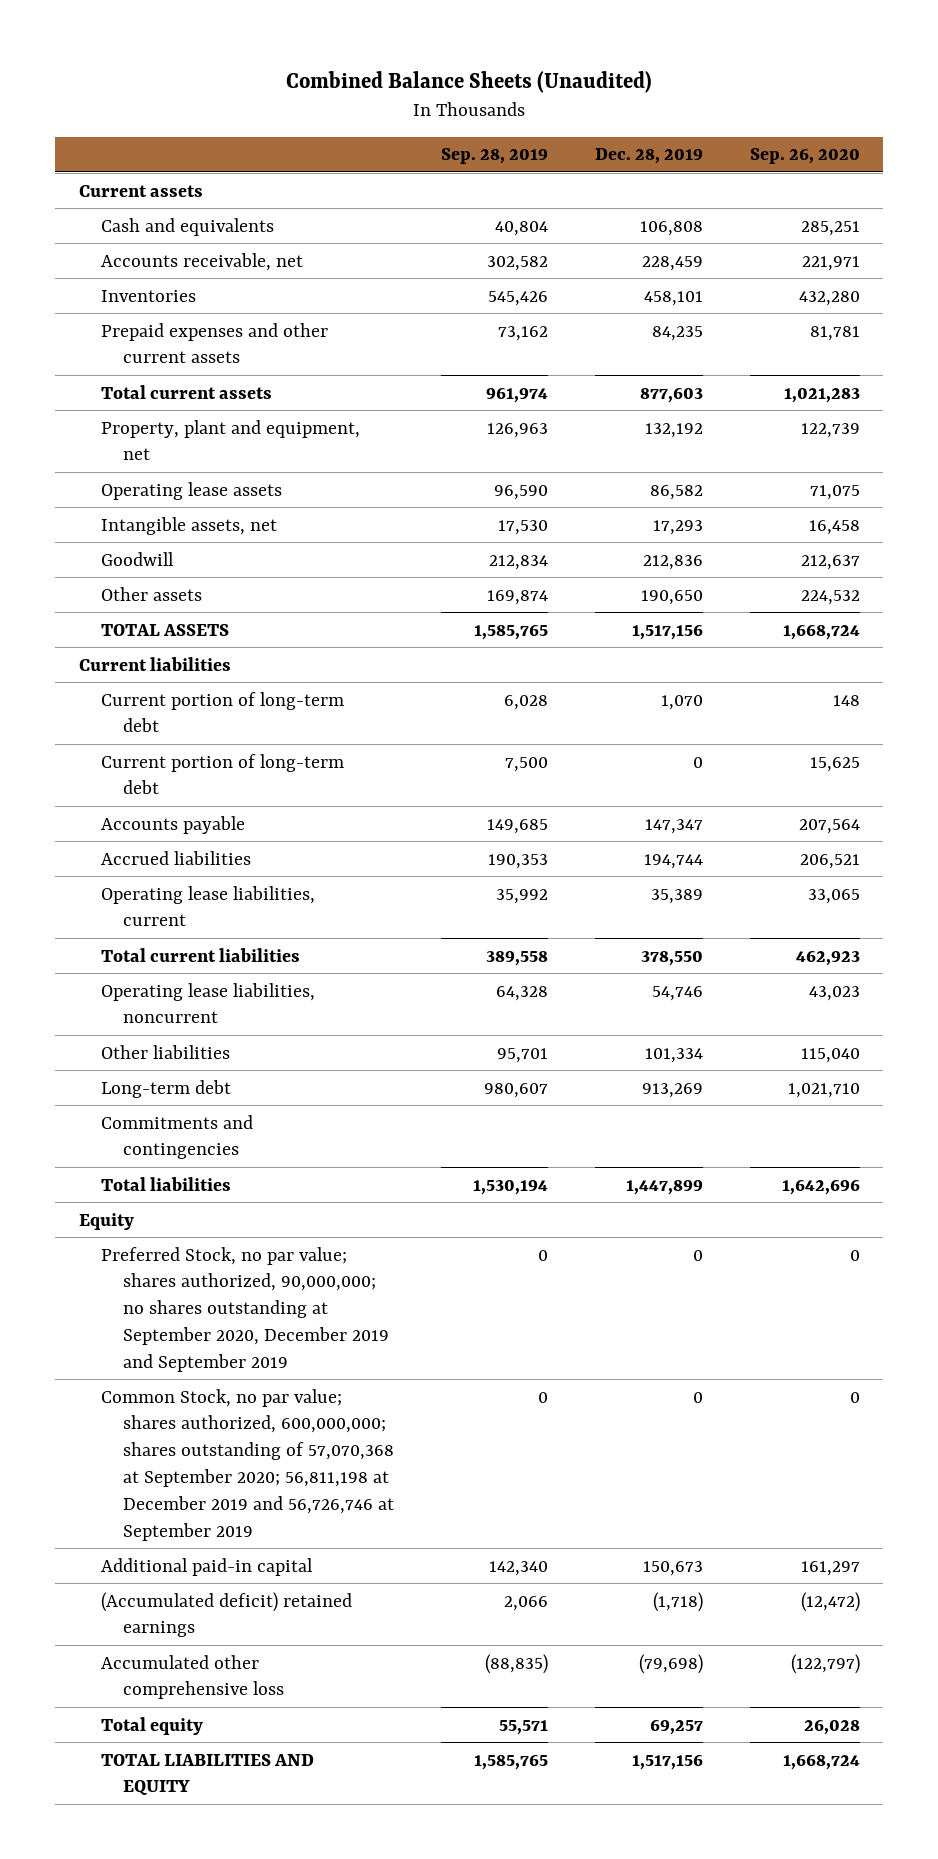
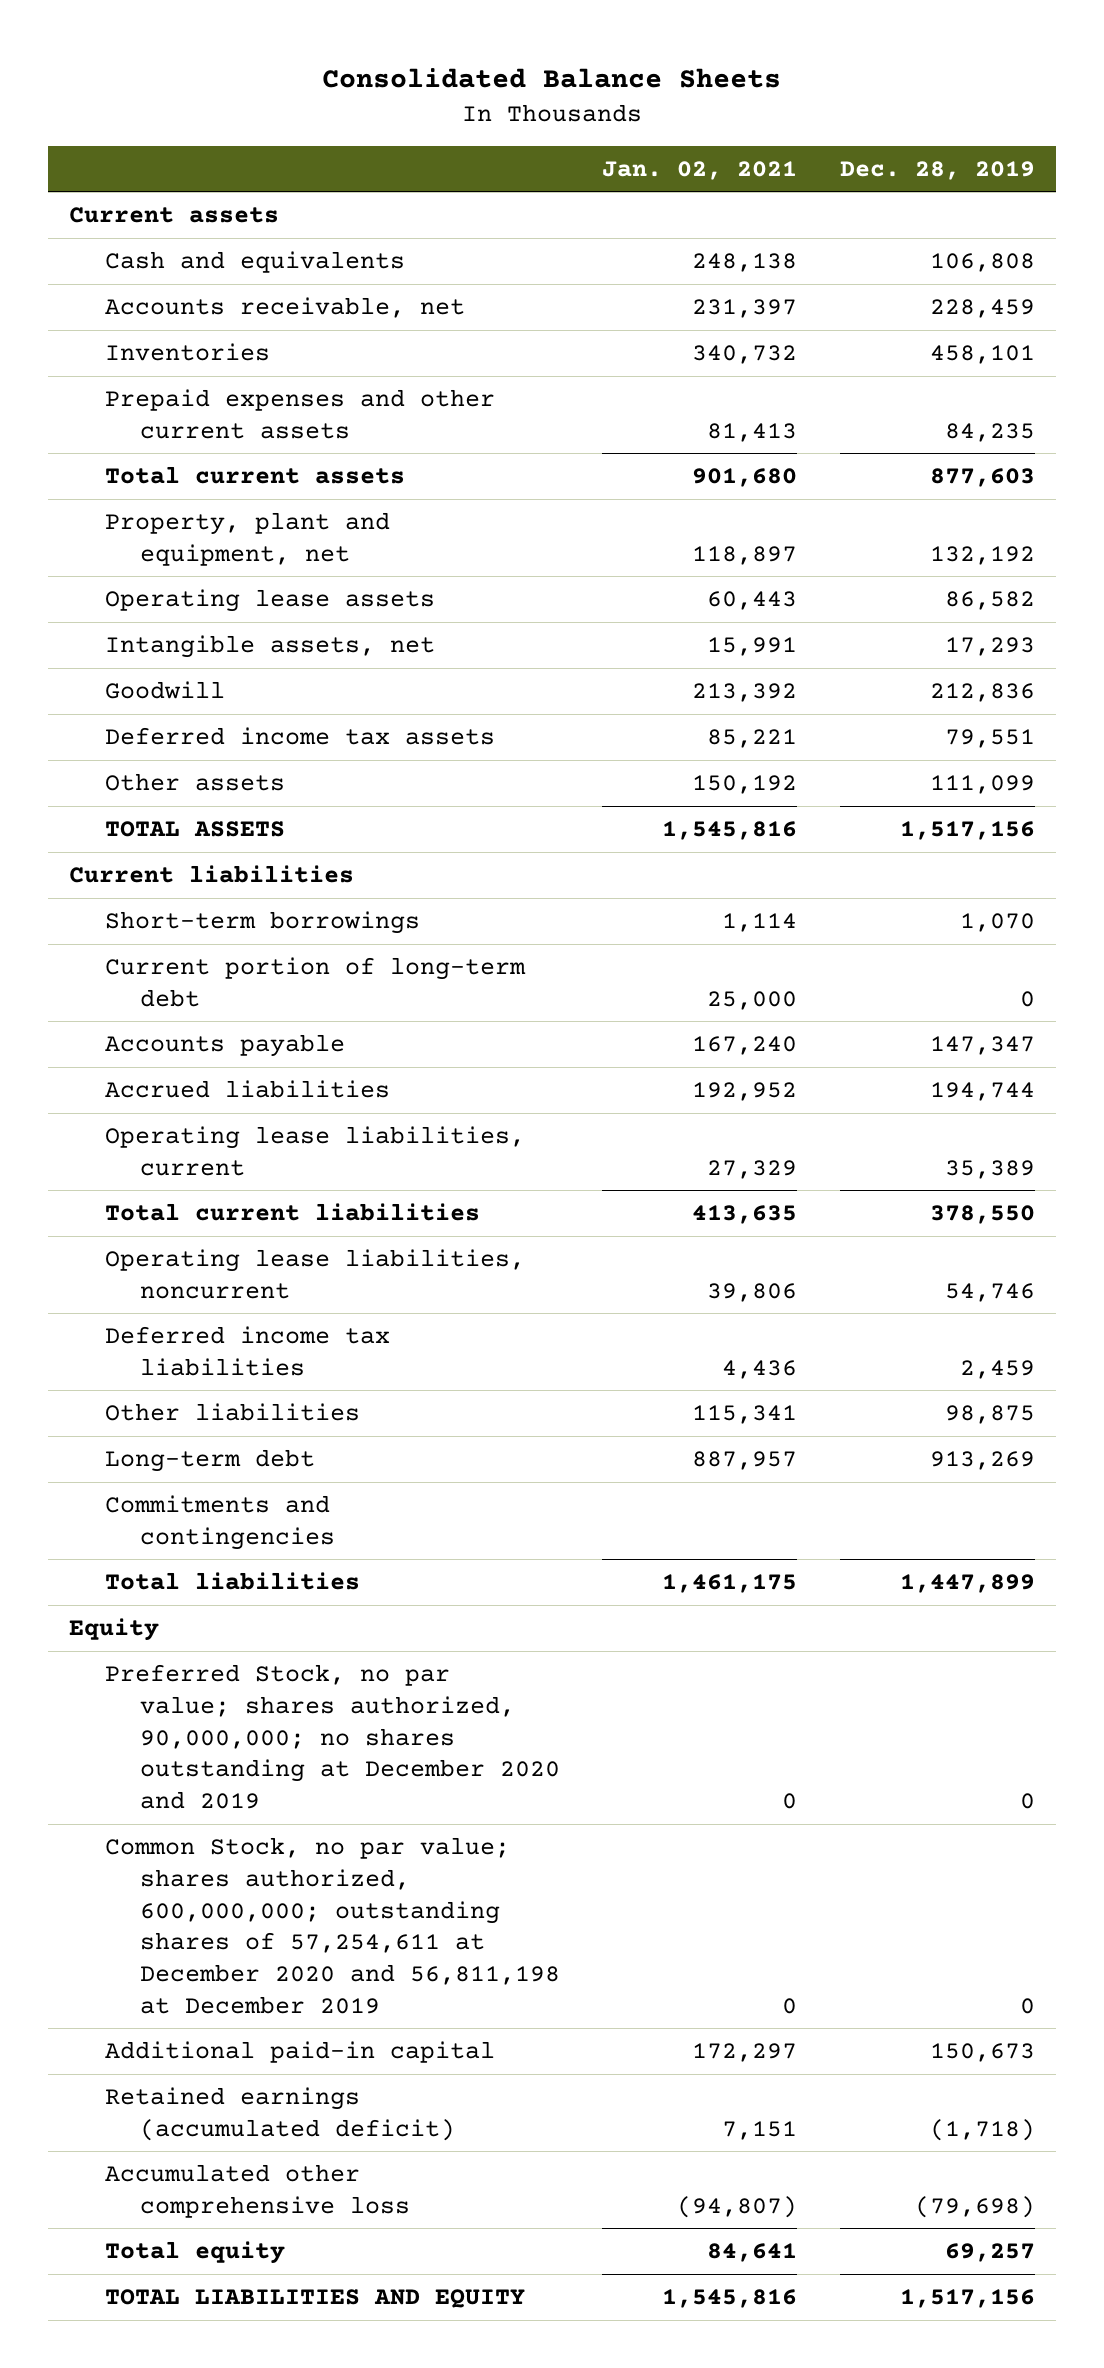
- Combined Balance Sheets (Unaudited)
+ Consolidated Balance Sheets
- | Sep. 28, 2019 | Dec. 28, 2019 | Sep. 26, 2020
+ | Jan. 02, 2021 | Dec. 28, 2019
- Other assets | 169,874 | 190,650 | 224,532
+ Deferred income tax assets | 85,221 | 79,551
+ Other assets | 150,192 | 111,099
- Current portion of long-term debt | 6,028 | 1,070 | 148
+ Short-term borrowings | 1,114 | 1,070
- Other liabilities | 95,701 | 101,334 | 115,040
+ Deferred income tax liabilities | 4,436 | 2,459
+ Other liabilities | 115,341 | 98,875
- Preferred Stock, no par value; shares authorized, 90,000,000; no shares outstanding at September 2020, December 2019 and September 2019 | 0 | 0 | 0
- Common Stock, no par value; shares authorized, 600,000,000; shares outstanding of 57,070,368 at September 2020; 56,811,198 at December 2019 and 56,726,746 at September 2019 | 0 | 0 | 0
+ Preferred Stock, no par value; shares authorized, 90,000,000; no shares outstanding at December 2020 and 2019 | 0 | 0
+ Common Stock, no par value; shares authorized, 600,000,000; outstanding shares of 57,254,611 at December 2020 and 56,811,198 at December 2019 | 0 | 0
- (Accumulated deficit) retained earnings | 2,066 | (1,718) | (12,472)
+ Retained earnings (accumulated deficit) | 7,151 | (1,718)

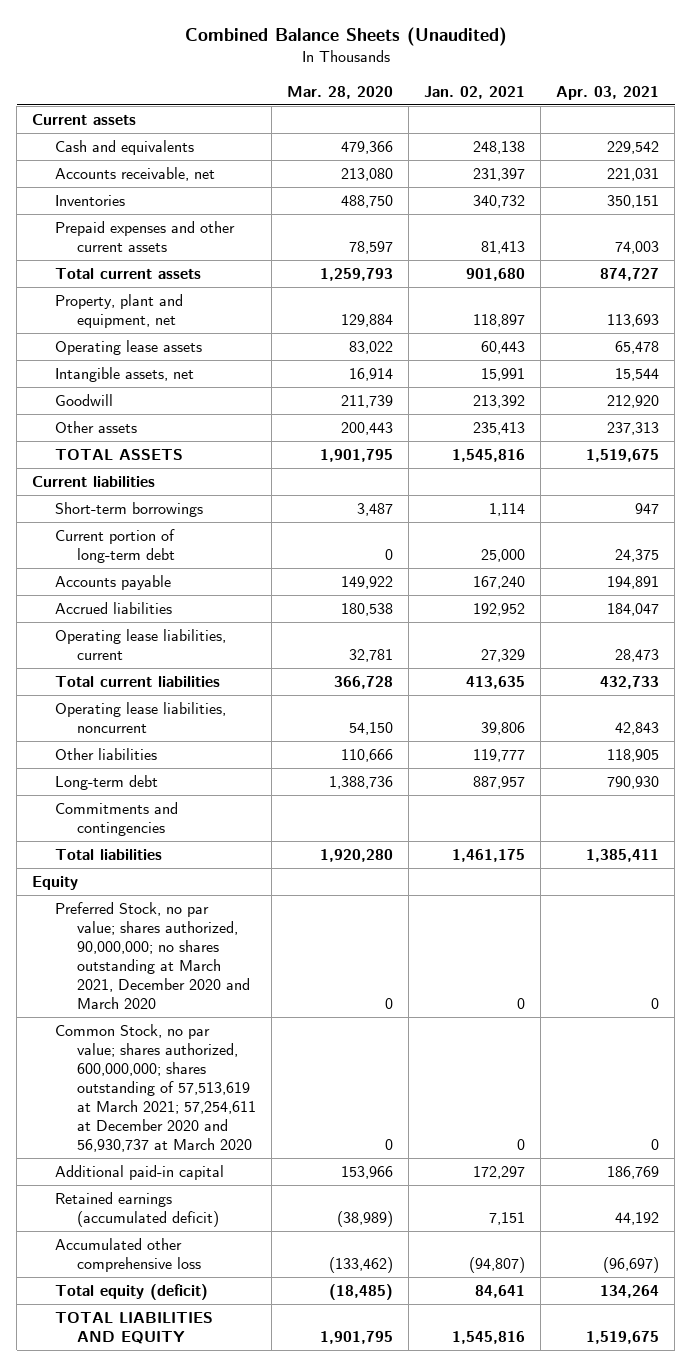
- Consolidated Balance Sheets
+ Combined Balance Sheets (Unaudited)
- | Jan. 02, 2021 | Dec. 28, 2019
+ | Mar. 28, 2020 | Jan. 02, 2021 | Apr. 03, 2021
- Deferred income tax assets | 85,221 | 79,551
- Other assets | 150,192 | 111,099
+ Other assets | 200,443 | 235,413 | 237,313
- Deferred income tax liabilities | 4,436 | 2,459
- Other liabilities | 115,341 | 98,875
+ Other liabilities | 110,666 | 119,777 | 118,905
- Preferred Stock, no par value; shares authorized, 90,000,000; no shares outstanding at December 2020 and 2019 | 0 | 0
- Common Stock, no par value; shares authorized, 600,000,000; outstanding shares of 57,254,611 at December 2020 and 56,811,198 at December 2019 | 0 | 0
+ Preferred Stock, no par value; shares authorized, 90,000,000; no shares outstanding at March 2021, December 2020 and March 2020 | 0 | 0 | 0
+ Common Stock, no par value; shares authorized, 600,000,000; shares outstanding of 57,513,619 at March 2021; 57,254,611 at December 2020 and 56,930,737 at March 2020 | 0 | 0 | 0
- Total equity | 84,641 | 69,257
+ Total equity (deficit) | (18,485) | 84,641 | 134,264

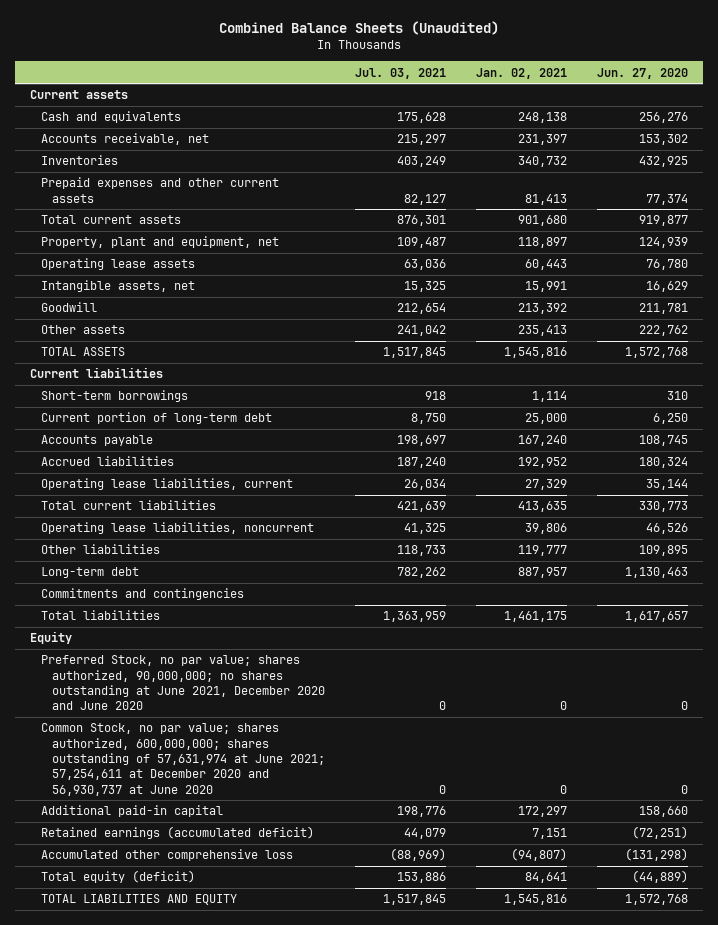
- | Mar. 28, 2020 | Jan. 02, 2021 | Apr. 03, 2021
+ | Jul. 03, 2021 | Jan. 02, 2021 | Jun. 27, 2020
- Preferred Stock, no par value; shares authorized, 90,000,000; no shares outstanding at March 2021, December 2020 and March 2020 | 0 | 0 | 0
- Common Stock, no par value; shares authorized, 600,000,000; shares outstanding of 57,513,619 at March 2021; 57,254,611 at December 2020 and 56,930,737 at March 2020 | 0 | 0 | 0
+ Preferred Stock, no par value; shares authorized, 90,000,000; no shares outstanding at June 2021, December 2020 and June 2020 | 0 | 0 | 0
+ Common Stock, no par value; shares authorized, 600,000,000; shares outstanding of 57,631,974 at June 2021; 57,254,611 at December 2020 and 56,930,737 at June 2020 | 0 | 0 | 0

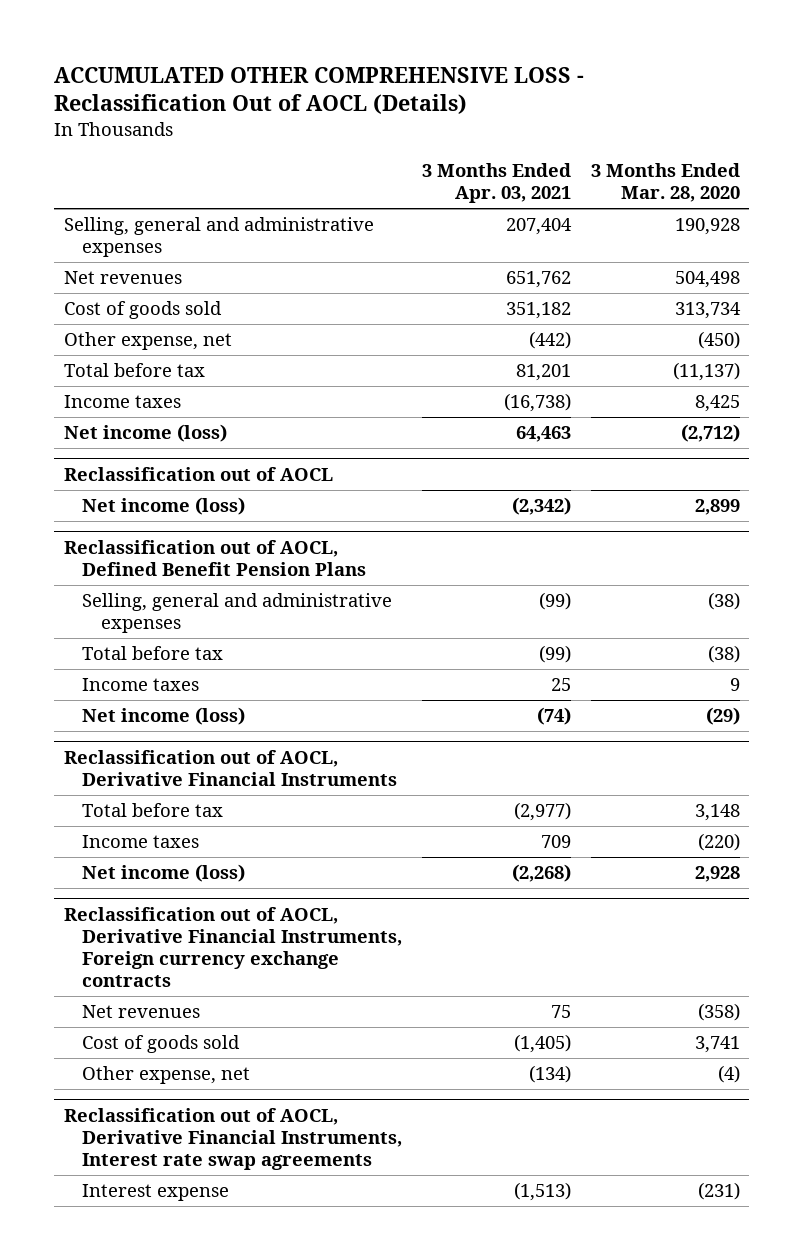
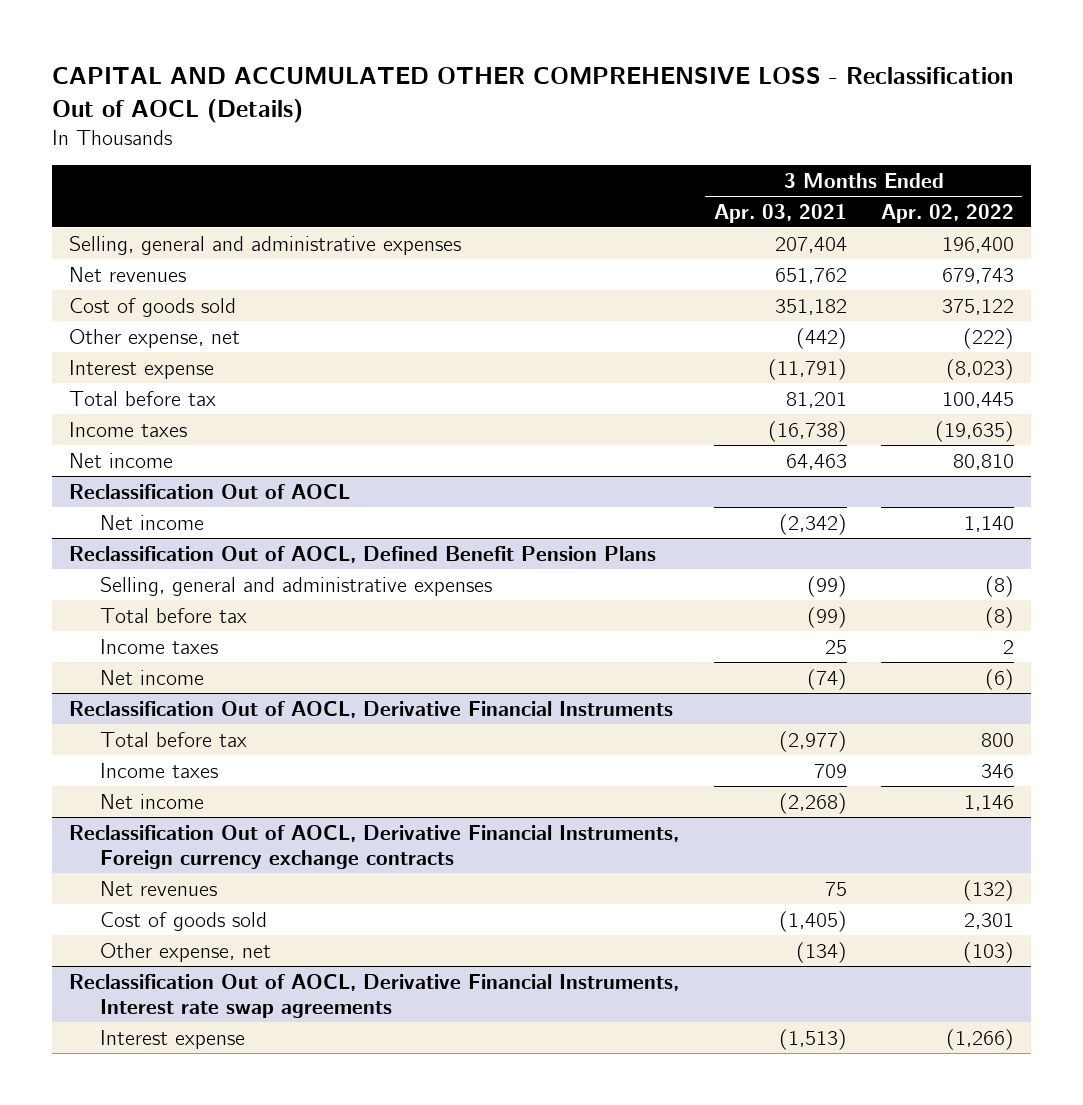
- ACCUMULATED OTHER COMPREHENSIVE LOSS - Reclassification Out of AOCL (Details)
+ CAPITAL AND ACCUMULATED OTHER COMPREHENSIVE LOSS - Reclassification Out of AOCL (Details)
- | 3 Months Ended Apr. 03, 2021 | 3 Months Ended Mar. 28, 2020
+ | 3 Months Ended Apr. 03, 2021 | 3 Months Ended Apr. 02, 2022
+ Interest expense | (11,791) | (8,023)
- Net income (loss) | 64,463 | (2,712)
- Reclassification out of AOCL
- Net income (loss) | (2,342) | 2,899
- Reclassification out of AOCL, Defined Benefit Pension Plans
+ Net income | 64,463 | 80,810
+ Reclassification Out of AOCL
+ Net income | (2,342) | 1,140
+ Reclassification Out of AOCL, Defined Benefit Pension Plans
- Net income (loss) | (74) | (29)
- Reclassification out of AOCL, Derivative Financial Instruments
+ Net income | (74) | (6)
+ Reclassification Out of AOCL, Derivative Financial Instruments
- Net income (loss) | (2,268) | 2,928
- Reclassification out of AOCL, Derivative Financial Instruments, Foreign currency exchange contracts
+ Net income | (2,268) | 1,146
+ Reclassification Out of AOCL, Derivative Financial Instruments, Foreign currency exchange contracts
- Reclassification out of AOCL, Derivative Financial Instruments, Interest rate swap agreements
+ Reclassification Out of AOCL, Derivative Financial Instruments, Interest rate swap agreements

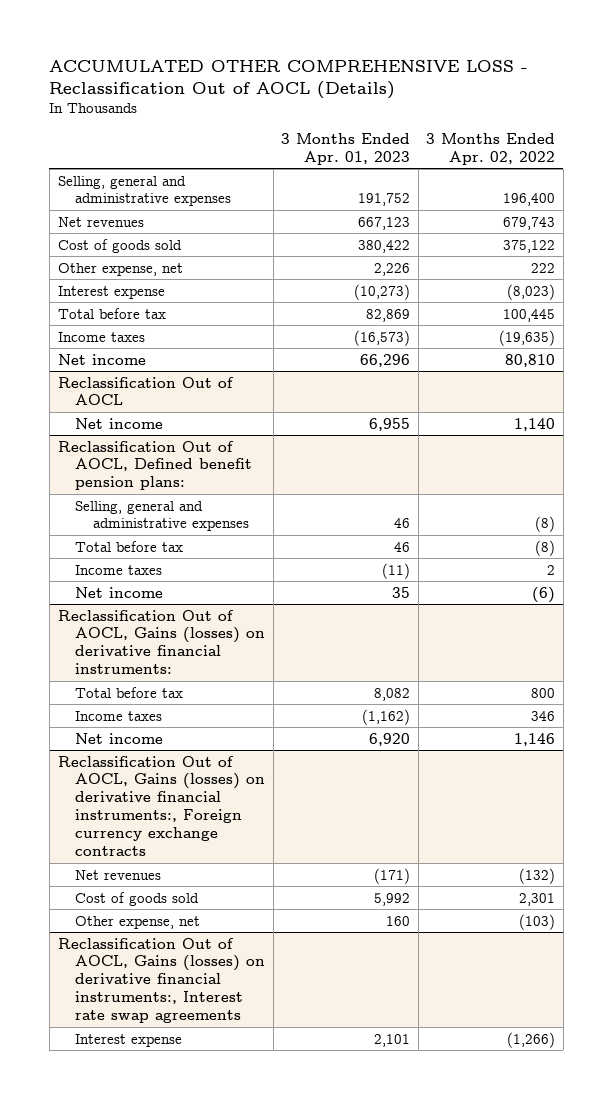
- CAPITAL AND ACCUMULATED OTHER COMPREHENSIVE LOSS - Reclassification Out of AOCL (Details)
+ ACCUMULATED OTHER COMPREHENSIVE LOSS - Reclassification Out of AOCL (Details)
- | 3 Months Ended Apr. 03, 2021 | 3 Months Ended Apr. 02, 2022
+ | 3 Months Ended Apr. 01, 2023 | 3 Months Ended Apr. 02, 2022
- Other expense, net | (442) | (222)
+ Other expense, net | 2,226 | 222
- Reclassification Out of AOCL, Defined Benefit Pension Plans
+ Reclassification Out of AOCL, Defined benefit pension plans:
- Reclassification Out of AOCL, Derivative Financial Instruments
+ Reclassification Out of AOCL, Gains (losses) on derivative financial instruments:
- Reclassification Out of AOCL, Derivative Financial Instruments, Foreign currency exchange contracts
+ Reclassification Out of AOCL, Gains (losses) on derivative financial instruments:, Foreign currency exchange contracts
- Reclassification Out of AOCL, Derivative Financial Instruments, Interest rate swap agreements
+ Reclassification Out of AOCL, Gains (losses) on derivative financial instruments:, Interest rate swap agreements

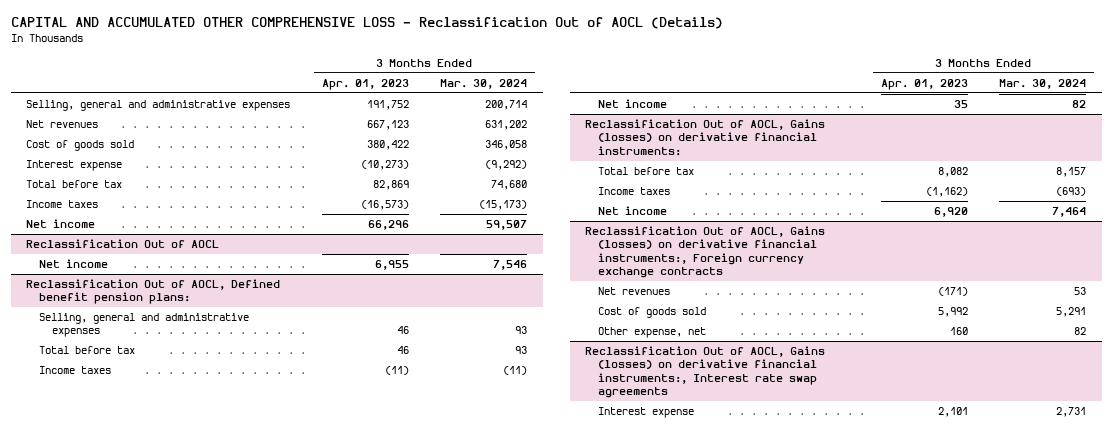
- ACCUMULATED OTHER COMPREHENSIVE LOSS - Reclassification Out of AOCL (Details)
+ CAPITAL AND ACCUMULATED OTHER COMPREHENSIVE LOSS - Reclassification Out of AOCL (Details)
- | 3 Months Ended Apr. 01, 2023 | 3 Months Ended Apr. 02, 2022
+ | 3 Months Ended Apr. 01, 2023 | 3 Months Ended Mar. 30, 2024
- Other expense, net | 2,226 | 222

